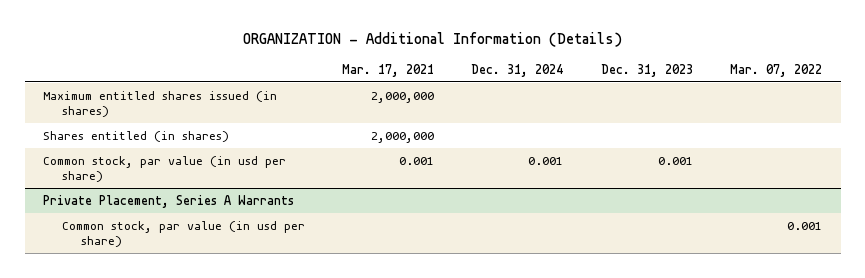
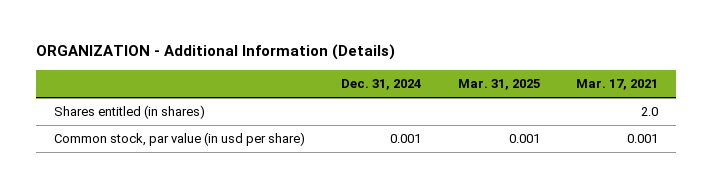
- | Mar. 17, 2021 | Dec. 31, 2024 | Dec. 31, 2023 | Mar. 07, 2022
+ | Dec. 31, 2024 | Mar. 31, 2025 | Mar. 17, 2021
- Maximum entitled shares issued (in shares) | 2,000,000 | | |
- Shares entitled (in shares) | 2,000,000 | | |
+ Shares entitled (in shares) | | | 2.0
- Private Placement, Series A Warrants
- Common stock, par value (in usd per share) | | | | 0.001

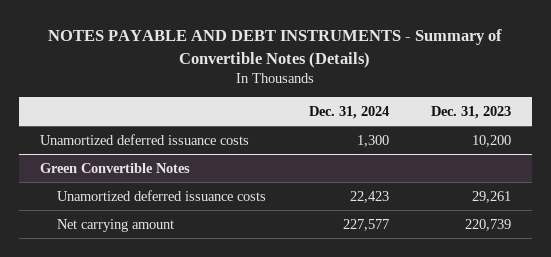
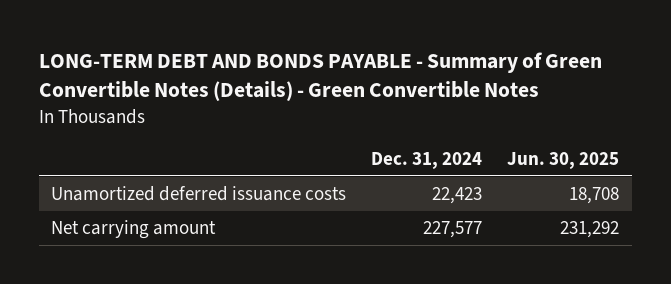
- NOTES PAYABLE AND DEBT INSTRUMENTS - Summary of Convertible Notes (Details)
+ LONG-TERM DEBT AND BONDS PAYABLE - Summary of Green Convertible Notes (Details) - Green Convertible Notes
- | Dec. 31, 2024 | Dec. 31, 2023
+ | Dec. 31, 2024 | Jun. 30, 2025
- Unamortized deferred issuance costs | 1,300 | 10,200
- Green Convertible Notes

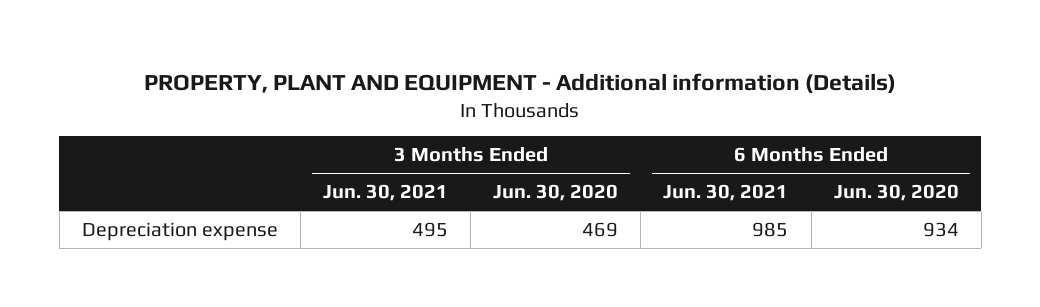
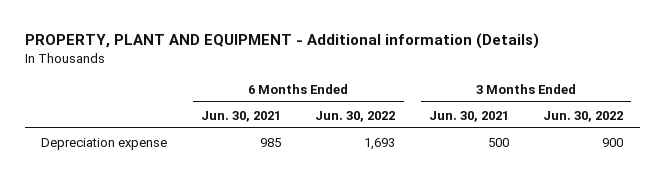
- | 3 Months Ended Jun. 30, 2021 | 3 Months Ended Jun. 30, 2020 | 6 Months Ended Jun. 30, 2021 | 6 Months Ended Jun. 30, 2020
+ | 6 Months Ended Jun. 30, 2021 | 6 Months Ended Jun. 30, 2022 | 3 Months Ended Jun. 30, 2021 | 3 Months Ended Jun. 30, 2022
- Depreciation expense | 495 | 469 | 985 | 934
+ Depreciation expense | 985 | 1,693 | 500 | 900

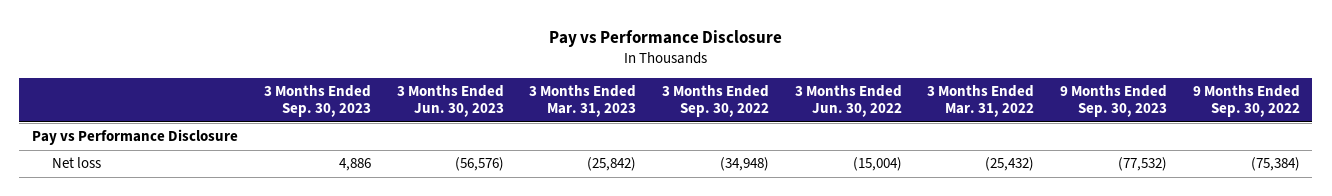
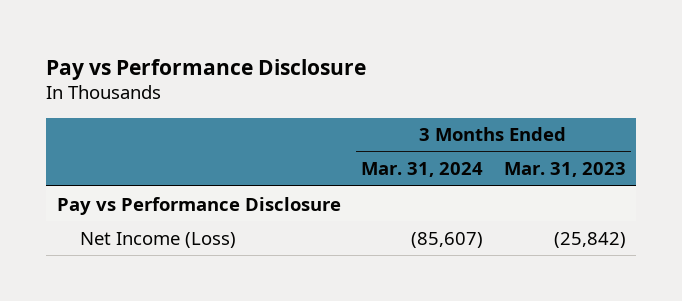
- | 3 Months Ended Sep. 30, 2023 | 3 Months Ended Jun. 30, 2023 | 3 Months Ended Mar. 31, 2023 | 3 Months Ended Sep. 30, 2022 | 3 Months Ended Jun. 30, 2022 | 3 Months Ended Mar. 31, 2022 | 9 Months Ended Sep. 30, 2023 | 9 Months Ended Sep. 30, 2022
+ | 3 Months Ended Mar. 31, 2024 | 3 Months Ended Mar. 31, 2023
- Net loss | 4,886 | (56,576) | (25,842) | (34,948) | (15,004) | (25,432) | (77,532) | (75,384)
+ Net Income (Loss) | (85,607) | (25,842)

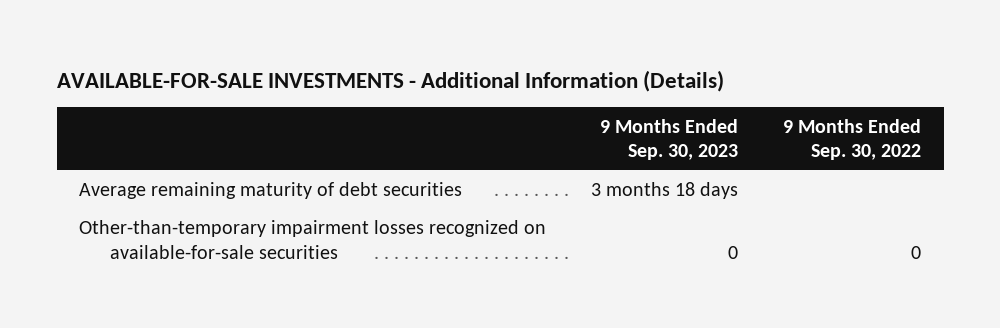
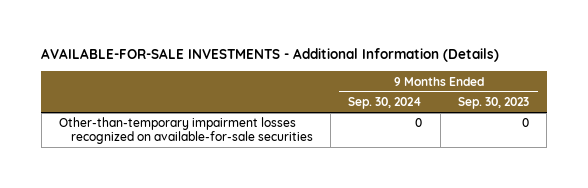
- | 9 Months Ended Sep. 30, 2023 | 9 Months Ended Sep. 30, 2022
+ | 9 Months Ended Sep. 30, 2024 | 9 Months Ended Sep. 30, 2023
- Average remaining maturity of debt securities | 3 months 18 days |

